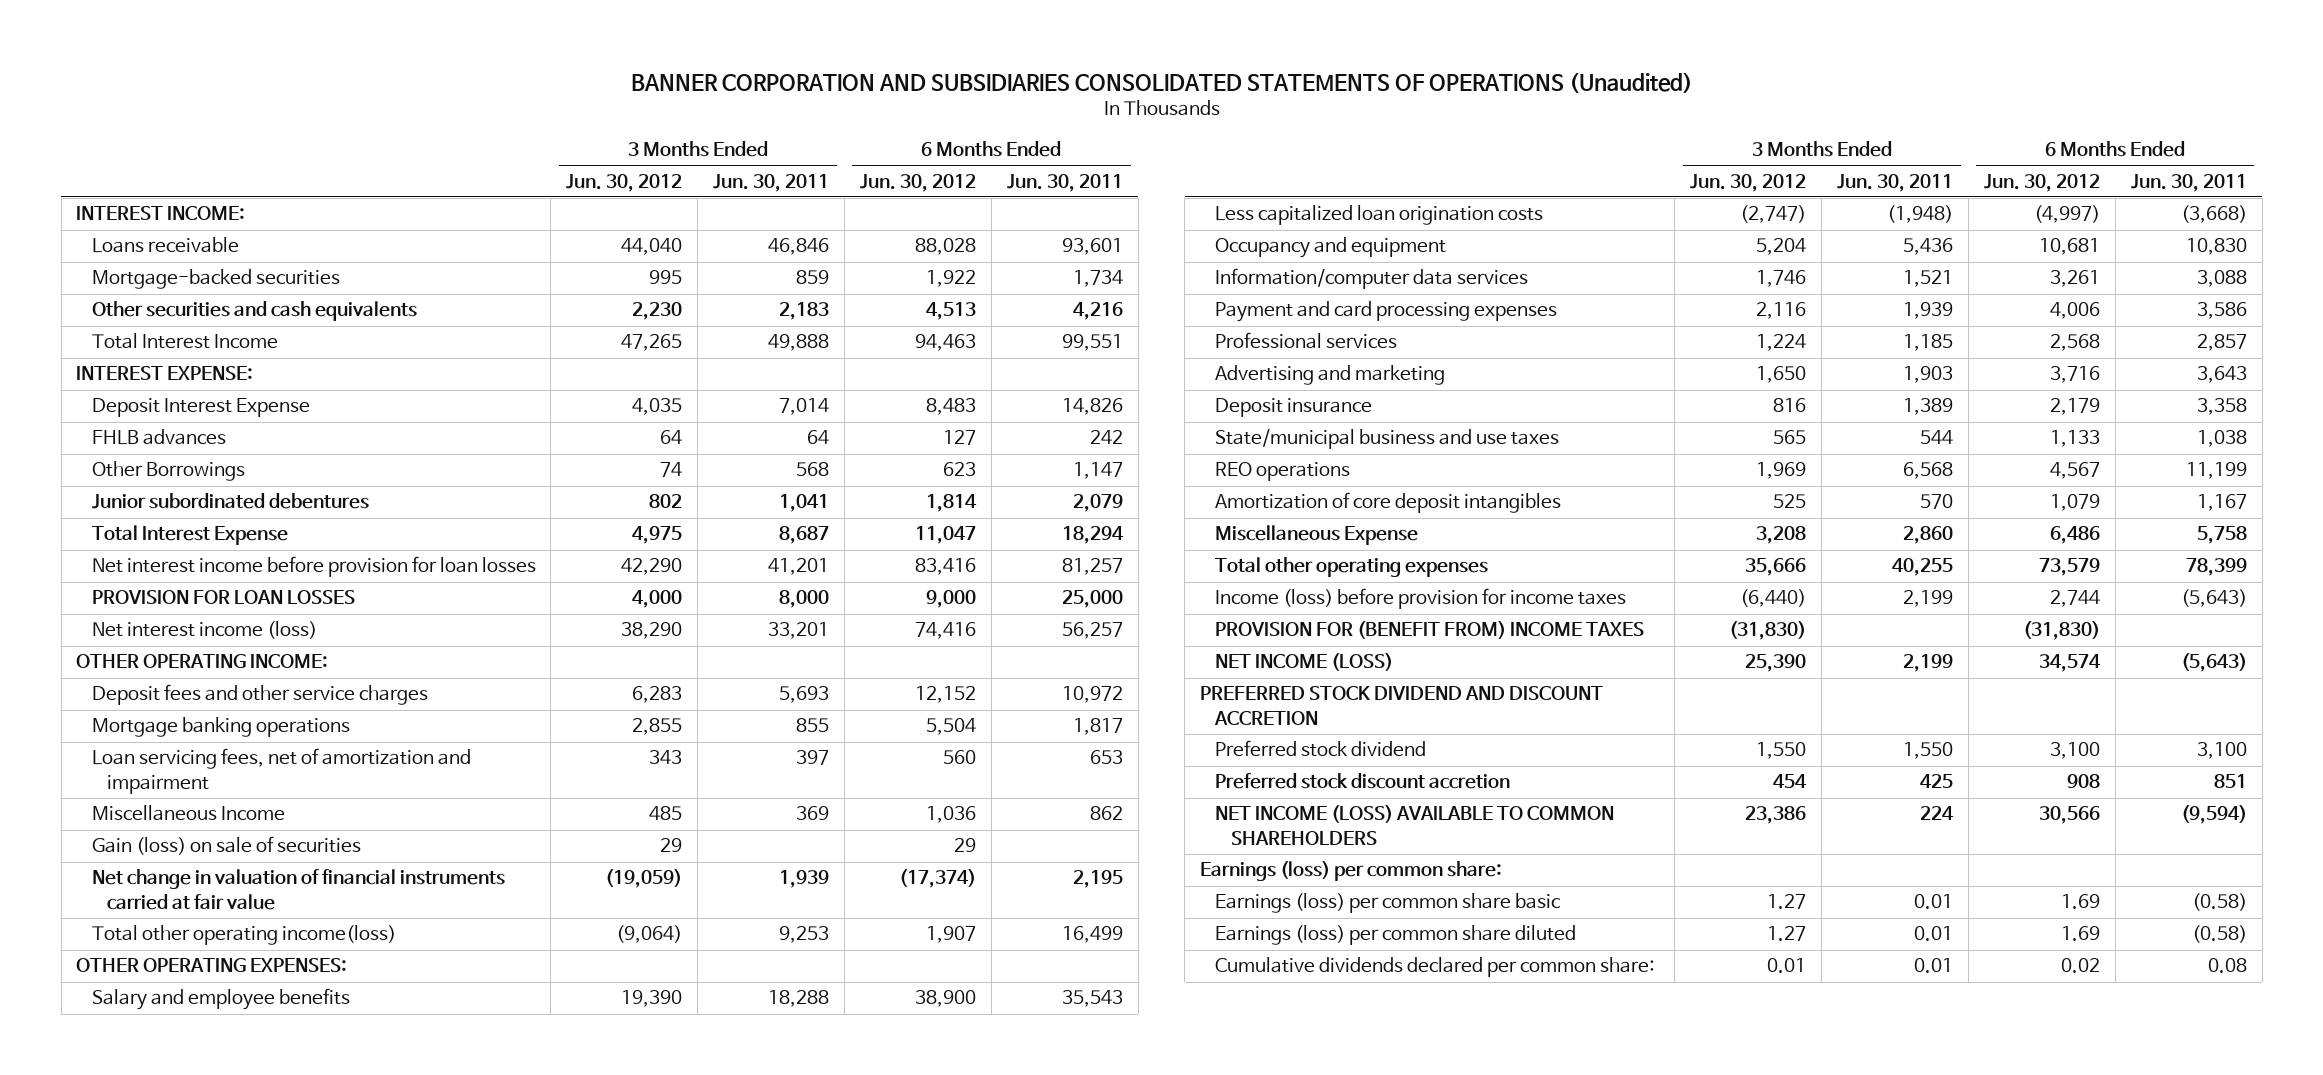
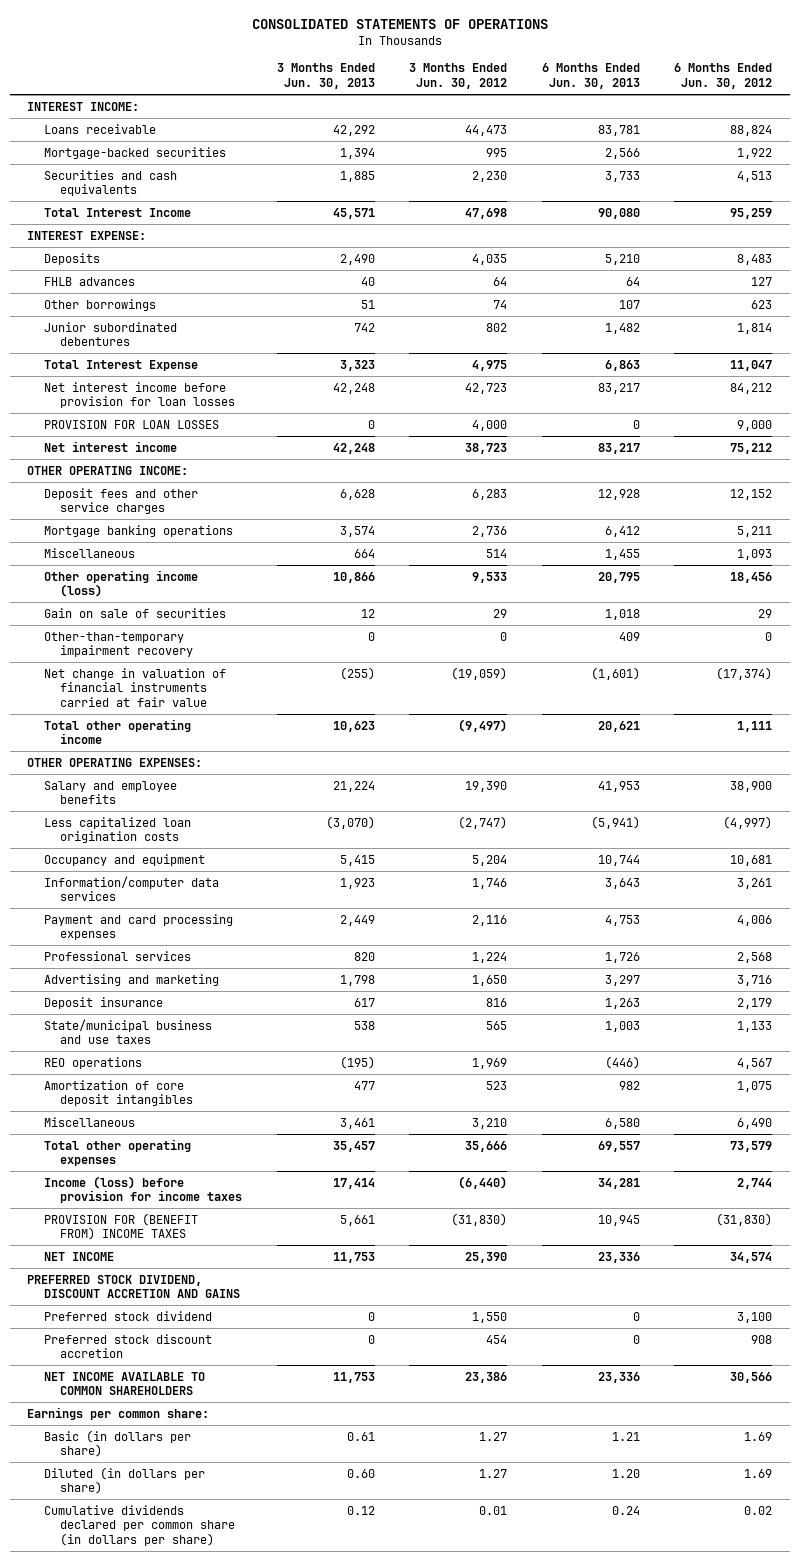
- BANNER CORPORATION AND SUBSIDIARIES CONSOLIDATED STATEMENTS OF OPERATIONS (Unaudited)
+ CONSOLIDATED STATEMENTS OF OPERATIONS
- | 3 Months Ended Jun. 30, 2012 | 3 Months Ended Jun. 30, 2011 | 6 Months Ended Jun. 30, 2012 | 6 Months Ended Jun. 30, 2011
+ | 3 Months Ended Jun. 30, 2013 | 3 Months Ended Jun. 30, 2012 | 6 Months Ended Jun. 30, 2013 | 6 Months Ended Jun. 30, 2012
- Loans receivable | 44,040 | 46,846 | 88,028 | 93,601
+ Loans receivable | 42,292 | 44,473 | 83,781 | 88,824
- Other securities and cash equivalents | 2,230 | 2,183 | 4,513 | 4,216
- Total Interest Income | 47,265 | 49,888 | 94,463 | 99,551
+ Securities and cash equivalents | 1,885 | 2,230 | 3,733 | 4,513
+ Total Interest Income | 45,571 | 47,698 | 90,080 | 95,259
- Deposit Interest Expense | 4,035 | 7,014 | 8,483 | 14,826
+ Deposits | 2,490 | 4,035 | 5,210 | 8,483
- Other Borrowings | 74 | 568 | 623 | 1,147
+ Other borrowings | 51 | 74 | 107 | 623
- Net interest income before provision for loan losses | 42,290 | 41,201 | 83,416 | 81,257
+ Net interest income before provision for loan losses | 42,248 | 42,723 | 83,217 | 84,212
- Net interest income (loss) | 38,290 | 33,201 | 74,416 | 56,257
+ Net interest income | 42,248 | 38,723 | 83,217 | 75,212
- Mortgage banking operations | 2,855 | 855 | 5,504 | 1,817
- Loan servicing fees, net of amortization and impairment | 343 | 397 | 560 | 653
- Miscellaneous Income | 485 | 369 | 1,036 | 862
- Gain (loss) on sale of securities | 29 | | 29 |
+ Mortgage banking operations | 3,574 | 2,736 | 6,412 | 5,211
+ Miscellaneous | 664 | 514 | 1,455 | 1,093
+ Other operating income (loss) | 10,866 | 9,533 | 20,795 | 18,456
+ Gain on sale of securities | 12 | 29 | 1,018 | 29
+ Other-than-temporary impairment recovery | 0 | 0 | 409 | 0
- Total other operating income(loss) | (9,064) | 9,253 | 1,907 | 16,499
+ Total other operating income | 10,623 | (9,497) | 20,621 | 1,111
- Amortization of core deposit intangibles | 525 | 570 | 1,079 | 1,167
- Miscellaneous Expense | 3,208 | 2,860 | 6,486 | 5,758
+ Amortization of core deposit intangibles | 477 | 523 | 982 | 1,075
+ Miscellaneous | 3,461 | 3,210 | 6,580 | 6,490
- NET INCOME (LOSS) | 25,390 | 2,199 | 34,574 | (5,643)
- PREFERRED STOCK DIVIDEND AND DISCOUNT ACCRETION
+ NET INCOME | 11,753 | 25,390 | 23,336 | 34,574
+ PREFERRED STOCK DIVIDEND, DISCOUNT ACCRETION AND GAINS
- NET INCOME (LOSS) AVAILABLE TO COMMON SHAREHOLDERS | 23,386 | 224 | 30,566 | (9,594)
- Earnings (loss) per common share:
- Earnings (loss) per common share basic | 1.27 | 0.01 | 1.69 | (0.58)
- Earnings (loss) per common share diluted | 1.27 | 0.01 | 1.69 | (0.58)
- Cumulative dividends declared per common share: | 0.01 | 0.01 | 0.02 | 0.08
+ NET INCOME AVAILABLE TO COMMON SHAREHOLDERS | 11,753 | 23,386 | 23,336 | 30,566
+ Earnings per common share:
+ Basic (in dollars per share) | 0.61 | 1.27 | 1.21 | 1.69
+ Diluted (in dollars per share) | 0.60 | 1.27 | 1.20 | 1.69
+ Cumulative dividends declared per common share (in dollars per share) | 0.12 | 0.01 | 0.24 | 0.02

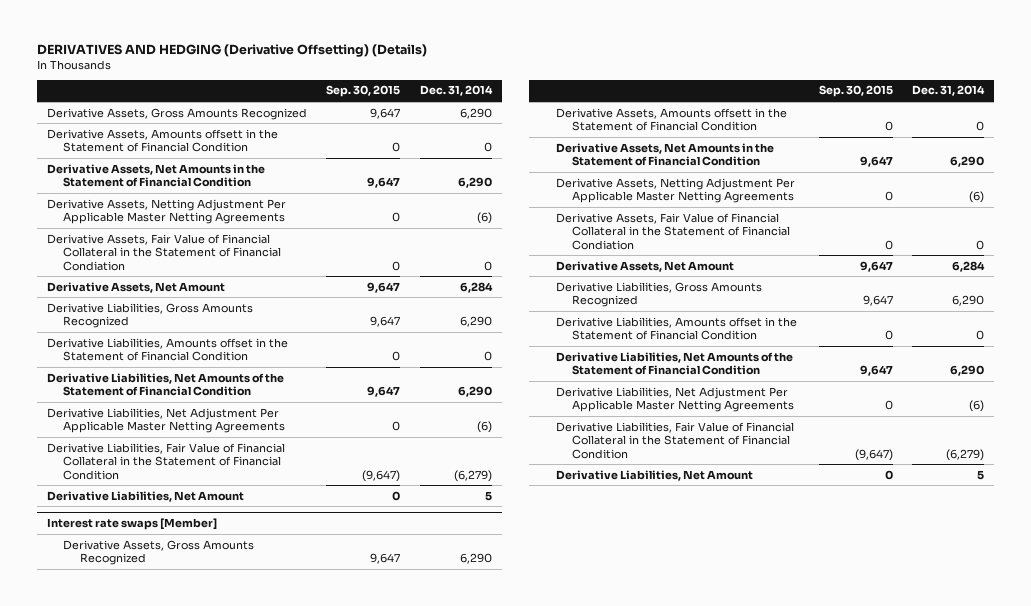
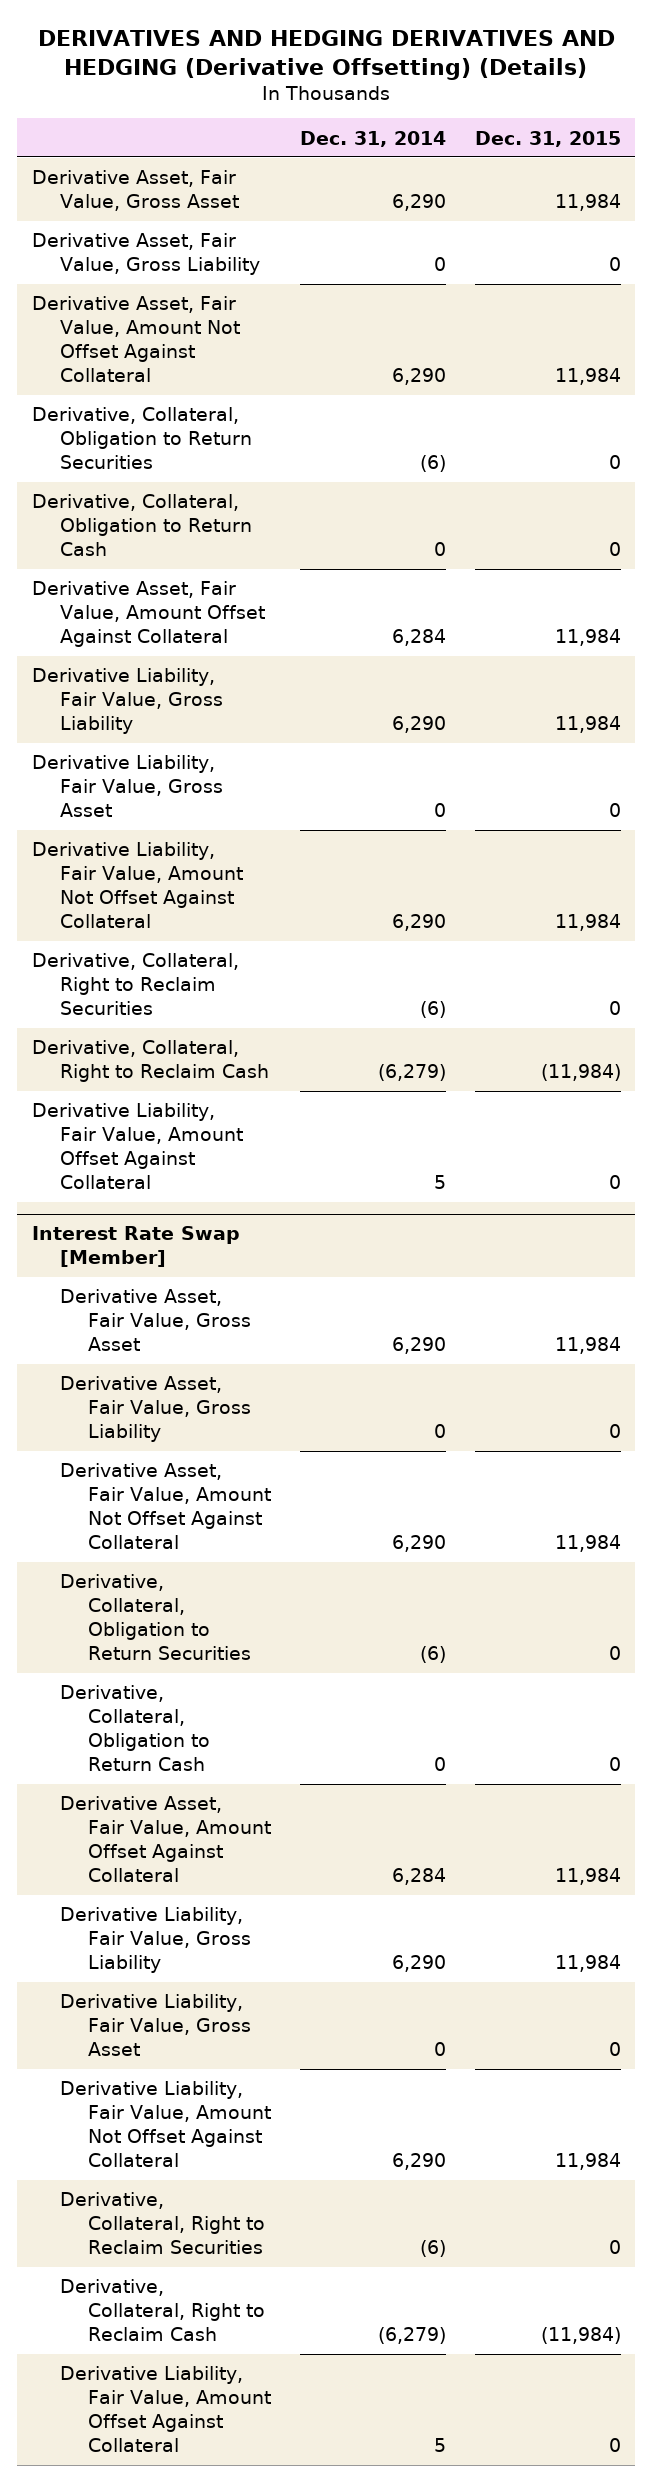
- DERIVATIVES AND HEDGING (Derivative Offsetting) (Details)
+ DERIVATIVES AND HEDGING DERIVATIVES AND HEDGING (Derivative Offsetting) (Details)
- | Sep. 30, 2015 | Dec. 31, 2014
+ | Dec. 31, 2014 | Dec. 31, 2015
- Derivative Assets, Gross Amounts Recognized | 9,647 | 6,290
- Derivative Assets, Amounts offsett in the Statement of Financial Condition | 0 | 0
- Derivative Assets, Net Amounts in the Statement of Financial Condition | 9,647 | 6,290
- Derivative Assets, Netting Adjustment Per Applicable Master Netting Agreements | 0 | (6)
- Derivative Assets, Fair Value of Financial Collateral in the Statement of Financial Condiation | 0 | 0
- Derivative Assets, Net Amount | 9,647 | 6,284
- Derivative Liabilities, Gross Amounts Recognized | 9,647 | 6,290
- Derivative Liabilities, Amounts offset in the Statement of Financial Condition | 0 | 0
- Derivative Liabilities, Net Amounts of the Statement of Financial Condition | 9,647 | 6,290
- Derivative Liabilities, Net Adjustment Per Applicable Master Netting Agreements | 0 | (6)
- Derivative Liabilities, Fair Value of Financial Collateral in the Statement of Financial Condition | (9,647) | (6,279)
- Derivative Liabilities, Net Amount | 0 | 5
- Interest rate swaps [Member]
- Derivative Assets, Gross Amounts Recognized | 9,647 | 6,290
- Derivative Assets, Amounts offsett in the Statement of Financial Condition | 0 | 0
- Derivative Assets, Net Amounts in the Statement of Financial Condition | 9,647 | 6,290
- Derivative Assets, Netting Adjustment Per Applicable Master Netting Agreements | 0 | (6)
- Derivative Assets, Fair Value of Financial Collateral in the Statement of Financial Condiation | 0 | 0
- Derivative Assets, Net Amount | 9,647 | 6,284
- Derivative Liabilities, Gross Amounts Recognized | 9,647 | 6,290
- Derivative Liabilities, Amounts offset in the Statement of Financial Condition | 0 | 0
- Derivative Liabilities, Net Amounts of the Statement of Financial Condition | 9,647 | 6,290
- Derivative Liabilities, Net Adjustment Per Applicable Master Netting Agreements | 0 | (6)
- Derivative Liabilities, Fair Value of Financial Collateral in the Statement of Financial Condition | (9,647) | (6,279)
- Derivative Liabilities, Net Amount | 0 | 5
+ Derivative Asset, Fair Value, Gross Asset | 6,290 | 11,984
+ Derivative Asset, Fair Value, Gross Liability | 0 | 0
+ Derivative Asset, Fair Value, Amount Not Offset Against Collateral | 6,290 | 11,984
+ Derivative, Collateral, Obligation to Return Securities | (6) | 0
+ Derivative, Collateral, Obligation to Return Cash | 0 | 0
+ Derivative Asset, Fair Value, Amount Offset Against Collateral | 6,284 | 11,984
+ Derivative Liability, Fair Value, Gross Liability | 6,290 | 11,984
+ Derivative Liability, Fair Value, Gross Asset | 0 | 0
+ Derivative Liability, Fair Value, Amount Not Offset Against Collateral | 6,290 | 11,984
+ Derivative, Collateral, Right to Reclaim Securities | (6) | 0
+ Derivative, Collateral, Right to Reclaim Cash | (6,279) | (11,984)
+ Derivative Liability, Fair Value, Amount Offset Against Collateral | 5 | 0
+ Interest Rate Swap [Member]
+ Derivative Asset, Fair Value, Gross Asset | 6,290 | 11,984
+ Derivative Asset, Fair Value, Gross Liability | 0 | 0
+ Derivative Asset, Fair Value, Amount Not Offset Against Collateral | 6,290 | 11,984
+ Derivative, Collateral, Obligation to Return Securities | (6) | 0
+ Derivative, Collateral, Obligation to Return Cash | 0 | 0
+ Derivative Asset, Fair Value, Amount Offset Against Collateral | 6,284 | 11,984
+ Derivative Liability, Fair Value, Gross Liability | 6,290 | 11,984
+ Derivative Liability, Fair Value, Gross Asset | 0 | 0
+ Derivative Liability, Fair Value, Amount Not Offset Against Collateral | 6,290 | 11,984
+ Derivative, Collateral, Right to Reclaim Securities | (6) | 0
+ Derivative, Collateral, Right to Reclaim Cash | (6,279) | (11,984)
+ Derivative Liability, Fair Value, Amount Offset Against Collateral | 5 | 0

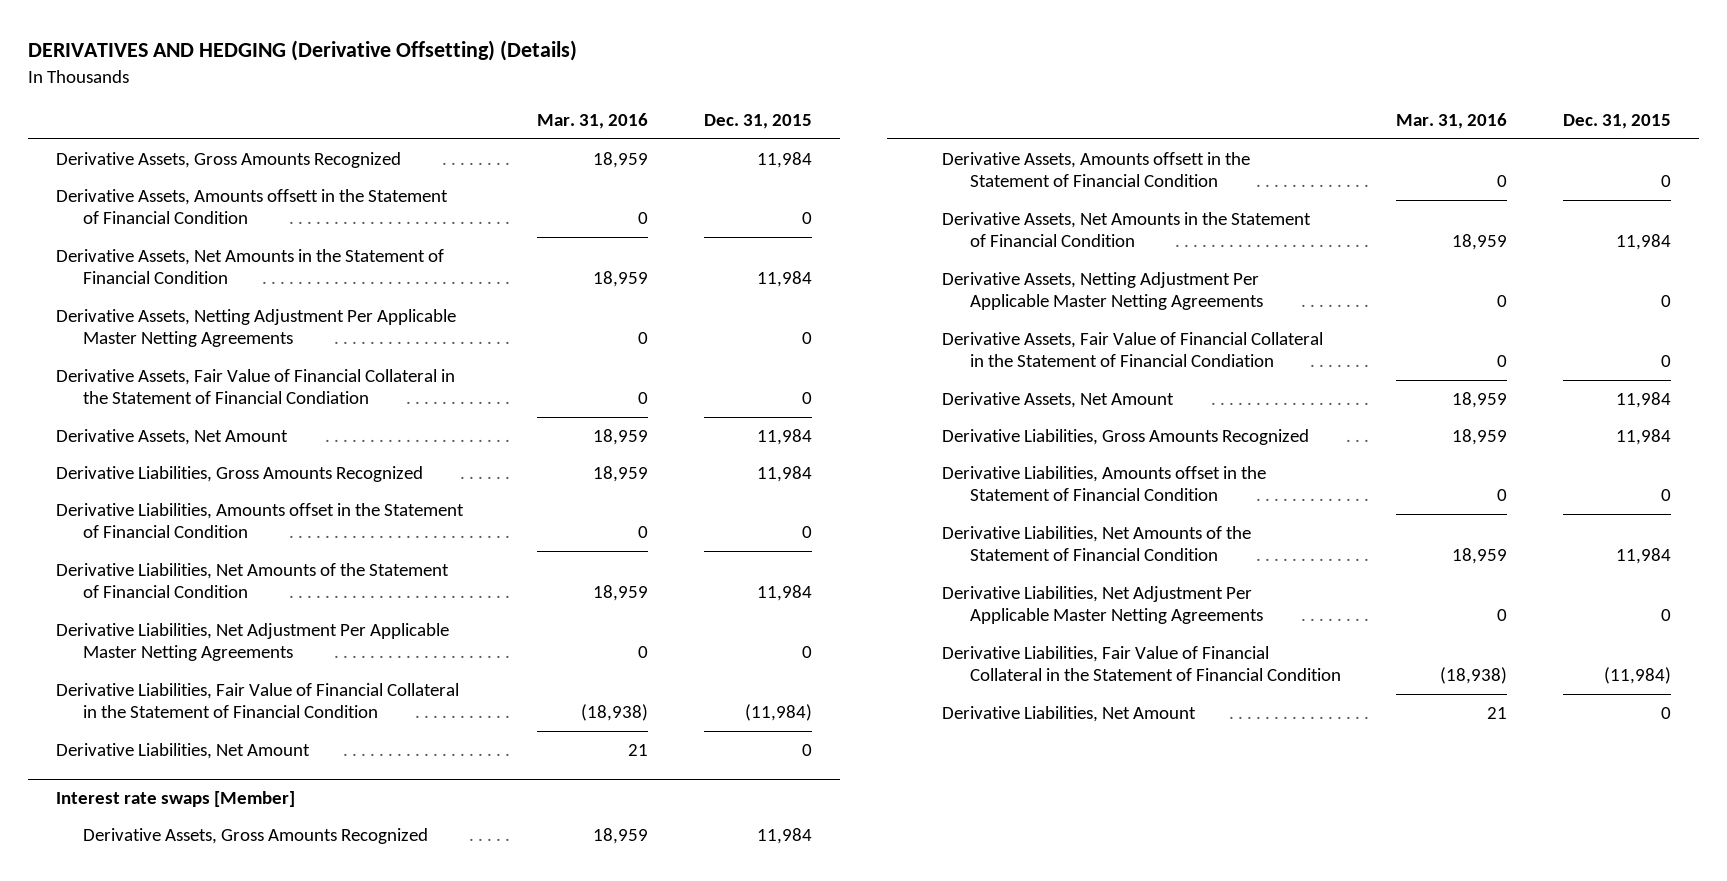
- DERIVATIVES AND HEDGING DERIVATIVES AND HEDGING (Derivative Offsetting) (Details)
+ DERIVATIVES AND HEDGING (Derivative Offsetting) (Details)
- | Dec. 31, 2014 | Dec. 31, 2015
+ | Mar. 31, 2016 | Dec. 31, 2015
- Derivative Asset, Fair Value, Gross Asset | 6,290 | 11,984
- Derivative Asset, Fair Value, Gross Liability | 0 | 0
- Derivative Asset, Fair Value, Amount Not Offset Against Collateral | 6,290 | 11,984
- Derivative, Collateral, Obligation to Return Securities | (6) | 0
- Derivative, Collateral, Obligation to Return Cash | 0 | 0
- Derivative Asset, Fair Value, Amount Offset Against Collateral | 6,284 | 11,984
- Derivative Liability, Fair Value, Gross Liability | 6,290 | 11,984
- Derivative Liability, Fair Value, Gross Asset | 0 | 0
- Derivative Liability, Fair Value, Amount Not Offset Against Collateral | 6,290 | 11,984
- Derivative, Collateral, Right to Reclaim Securities | (6) | 0
- Derivative, Collateral, Right to Reclaim Cash | (6,279) | (11,984)
- Derivative Liability, Fair Value, Amount Offset Against Collateral | 5 | 0
- Interest Rate Swap [Member]
- Derivative Asset, Fair Value, Gross Asset | 6,290 | 11,984
- Derivative Asset, Fair Value, Gross Liability | 0 | 0
- Derivative Asset, Fair Value, Amount Not Offset Against Collateral | 6,290 | 11,984
- Derivative, Collateral, Obligation to Return Securities | (6) | 0
- Derivative, Collateral, Obligation to Return Cash | 0 | 0
- Derivative Asset, Fair Value, Amount Offset Against Collateral | 6,284 | 11,984
- Derivative Liability, Fair Value, Gross Liability | 6,290 | 11,984
- Derivative Liability, Fair Value, Gross Asset | 0 | 0
- Derivative Liability, Fair Value, Amount Not Offset Against Collateral | 6,290 | 11,984
- Derivative, Collateral, Right to Reclaim Securities | (6) | 0
- Derivative, Collateral, Right to Reclaim Cash | (6,279) | (11,984)
- Derivative Liability, Fair Value, Amount Offset Against Collateral | 5 | 0
+ Derivative Assets, Gross Amounts Recognized | 18,959 | 11,984
+ Derivative Assets, Amounts offsett in the Statement of Financial Condition | 0 | 0
+ Derivative Assets, Net Amounts in the Statement of Financial Condition | 18,959 | 11,984
+ Derivative Assets, Netting Adjustment Per Applicable Master Netting Agreements | 0 | 0
+ Derivative Assets, Fair Value of Financial Collateral in the Statement of Financial Condiation | 0 | 0
+ Derivative Assets, Net Amount | 18,959 | 11,984
+ Derivative Liabilities, Gross Amounts Recognized | 18,959 | 11,984
+ Derivative Liabilities, Amounts offset in the Statement of Financial Condition | 0 | 0
+ Derivative Liabilities, Net Amounts of the Statement of Financial Condition | 18,959 | 11,984
+ Derivative Liabilities, Net Adjustment Per Applicable Master Netting Agreements | 0 | 0
+ Derivative Liabilities, Fair Value of Financial Collateral in the Statement of Financial Condition | (18,938) | (11,984)
+ Derivative Liabilities, Net Amount | 21 | 0
+ Interest rate swaps [Member]
+ Derivative Assets, Gross Amounts Recognized | 18,959 | 11,984
+ Derivative Assets, Amounts offsett in the Statement of Financial Condition | 0 | 0
+ Derivative Assets, Net Amounts in the Statement of Financial Condition | 18,959 | 11,984
+ Derivative Assets, Netting Adjustment Per Applicable Master Netting Agreements | 0 | 0
+ Derivative Assets, Fair Value of Financial Collateral in the Statement of Financial Condiation | 0 | 0
+ Derivative Assets, Net Amount | 18,959 | 11,984
+ Derivative Liabilities, Gross Amounts Recognized | 18,959 | 11,984
+ Derivative Liabilities, Amounts offset in the Statement of Financial Condition | 0 | 0
+ Derivative Liabilities, Net Amounts of the Statement of Financial Condition | 18,959 | 11,984
+ Derivative Liabilities, Net Adjustment Per Applicable Master Netting Agreements | 0 | 0
+ Derivative Liabilities, Fair Value of Financial Collateral in the Statement of Financial Condition | (18,938) | (11,984)
+ Derivative Liabilities, Net Amount | 21 | 0

